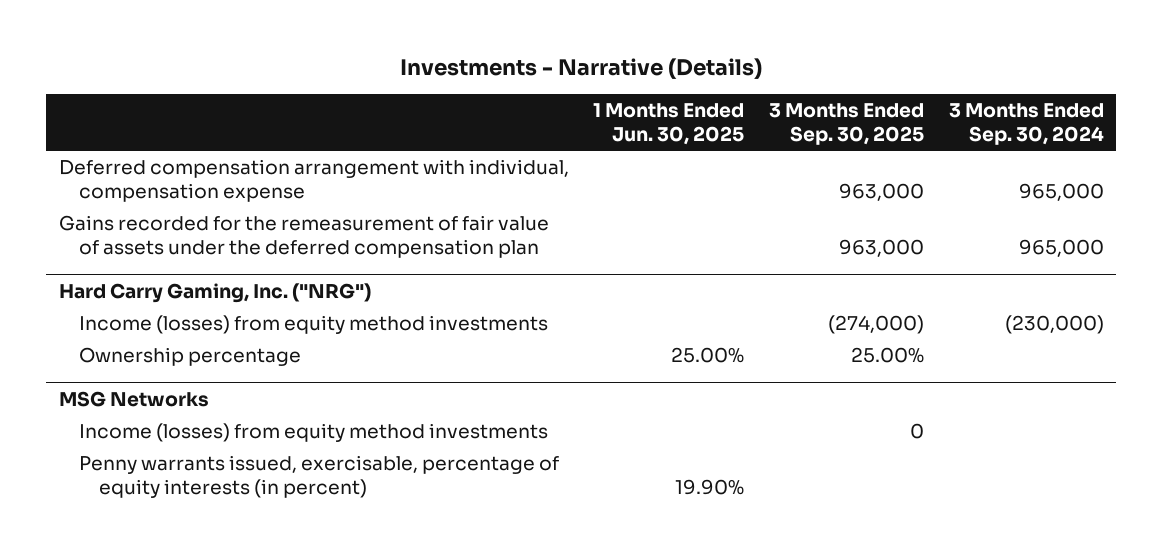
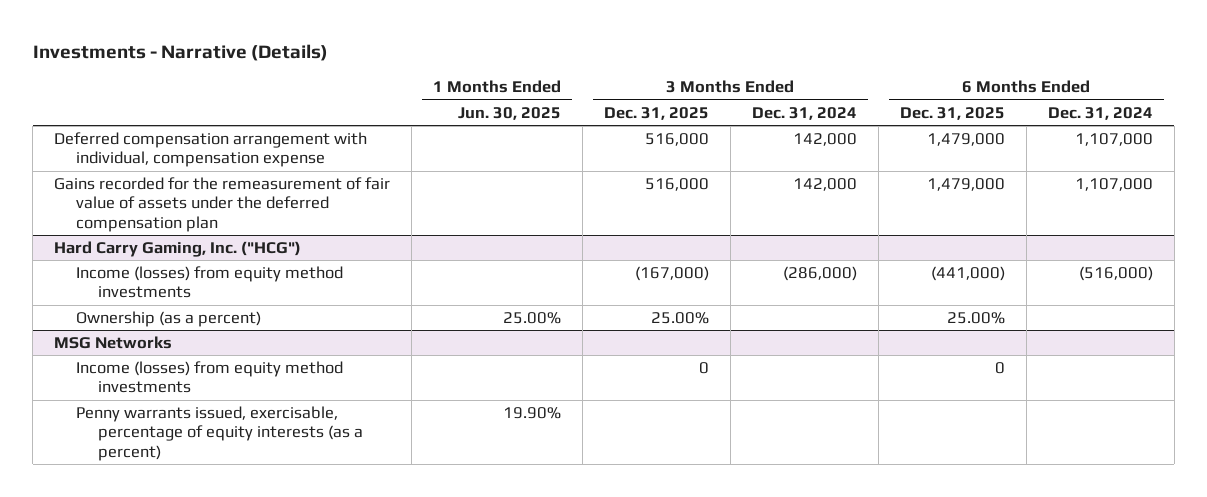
- | 1 Months Ended Jun. 30, 2025 | 3 Months Ended Sep. 30, 2025 | 3 Months Ended Sep. 30, 2024
+ | 1 Months Ended Jun. 30, 2025 | 3 Months Ended Dec. 31, 2025 | 3 Months Ended Dec. 31, 2024 | 6 Months Ended Dec. 31, 2025 | 6 Months Ended Dec. 31, 2024
- Hard Carry Gaming, Inc. ("NRG")
- Income (losses) from equity method investments | | (274,000) | (230,000)
- Ownership percentage | 25.00% | 25.00% |
+ Hard Carry Gaming, Inc. ("HCG")
+ Income (losses) from equity method investments | | (167,000) | (286,000) | (441,000) | (516,000)
+ Ownership (as a percent) | 25.00% | 25.00% | | 25.00% |
@ MSG Networks
- Penny warrants issued, exercisable, percentage of equity interests (in percent) | 19.90% | |
+ Penny warrants issued, exercisable, percentage of equity interests (as a percent) | 19.90% | | | |

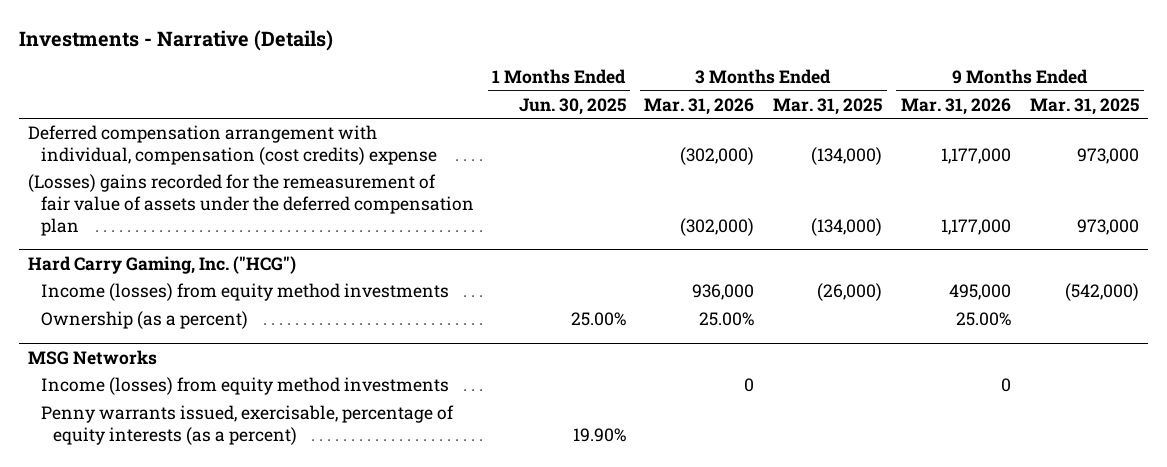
- | 1 Months Ended Jun. 30, 2025 | 3 Months Ended Dec. 31, 2025 | 3 Months Ended Dec. 31, 2024 | 6 Months Ended Dec. 31, 2025 | 6 Months Ended Dec. 31, 2024
+ | 1 Months Ended Jun. 30, 2025 | 3 Months Ended Mar. 31, 2026 | 3 Months Ended Mar. 31, 2025 | 9 Months Ended Mar. 31, 2026 | 9 Months Ended Mar. 31, 2025
- Deferred compensation arrangement with individual, compensation expense | | 516,000 | 142,000 | 1,479,000 | 1,107,000
- Gains recorded for the remeasurement of fair value of assets under the deferred compensation plan | | 516,000 | 142,000 | 1,479,000 | 1,107,000
+ Deferred compensation arrangement with individual, compensation (cost credits) expense | | (302,000) | (134,000) | 1,177,000 | 973,000
+ (Losses) gains recorded for the remeasurement of fair value of assets under the deferred compensation plan | | (302,000) | (134,000) | 1,177,000 | 973,000

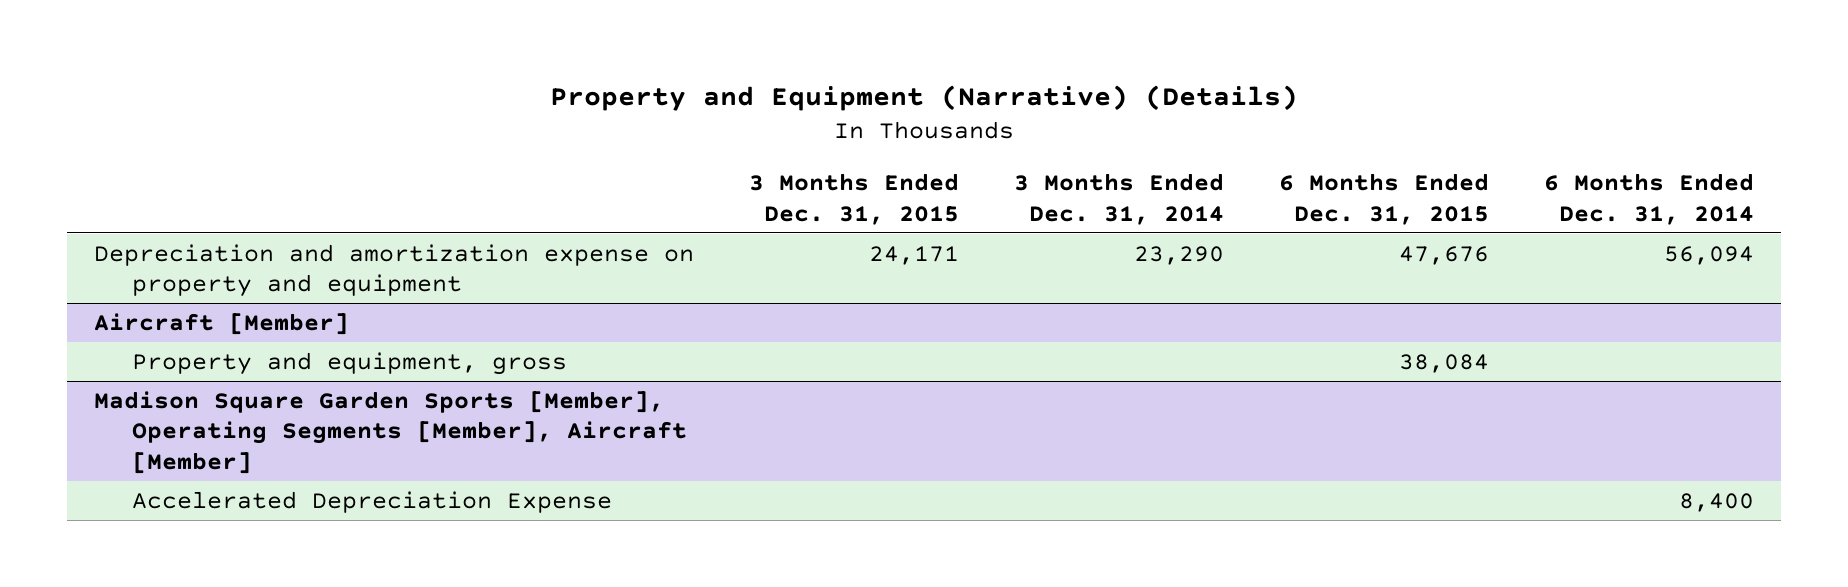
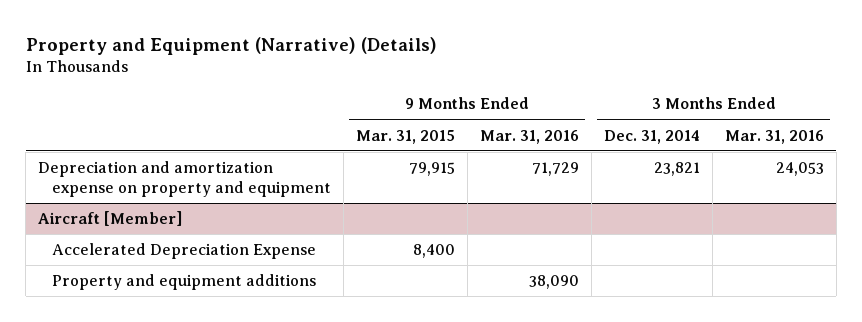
- | 3 Months Ended Dec. 31, 2015 | 3 Months Ended Dec. 31, 2014 | 6 Months Ended Dec. 31, 2015 | 6 Months Ended Dec. 31, 2014
+ | 9 Months Ended Mar. 31, 2015 | 9 Months Ended Mar. 31, 2016 | 3 Months Ended Dec. 31, 2014 | 3 Months Ended Mar. 31, 2016
- Depreciation and amortization expense on property and equipment | 24,171 | 23,290 | 47,676 | 56,094
+ Depreciation and amortization expense on property and equipment | 79,915 | 71,729 | 23,821 | 24,053
@ Aircraft [Member]
- Property and equipment, gross | | | 38,084 |
- Madison Square Garden Sports [Member], Operating Segments [Member], Aircraft [Member]
- Accelerated Depreciation Expense | | | | 8,400
@ Aircraft [Member]
+ Accelerated Depreciation Expense | 8,400 | | |
+ Property and equipment additions | | 38,090 | |

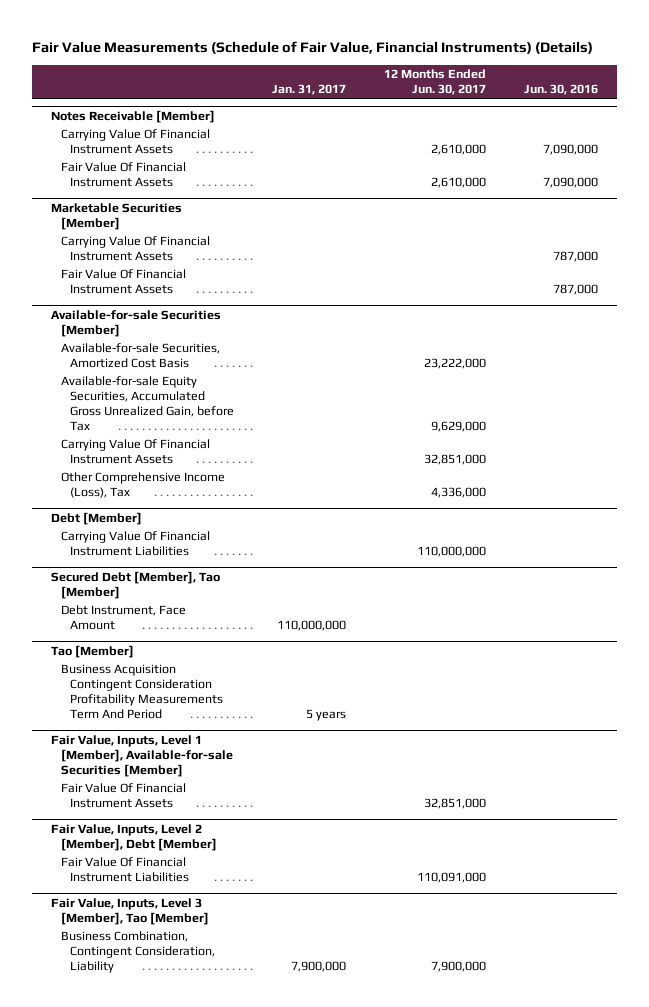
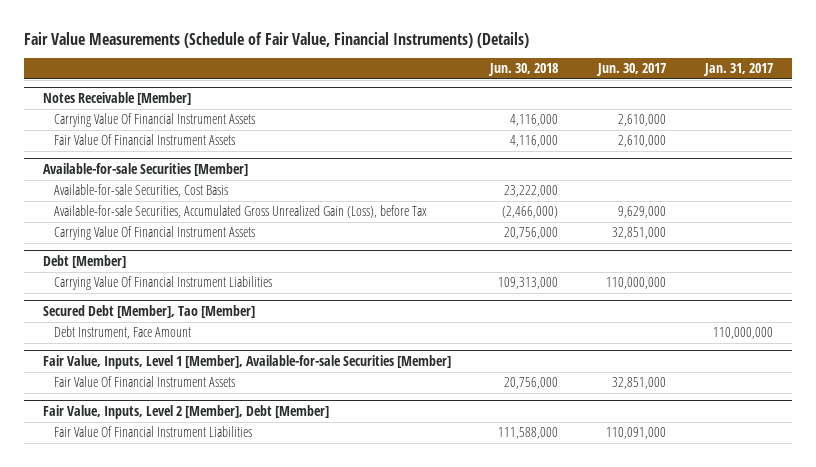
- | Jan. 31, 2017 | 12 Months Ended Jun. 30, 2017 | Jun. 30, 2016
+ | Jun. 30, 2018 | Jun. 30, 2017 | Jan. 31, 2017
- Marketable Securities [Member]
- Carrying Value Of Financial Instrument Assets | | | 787,000
- Fair Value Of Financial Instrument Assets | | | 787,000
@ Available-for-sale Securities [Member]
- Available-for-sale Securities, Amortized Cost Basis | | 23,222,000 |
- Available-for-sale Equity Securities, Accumulated Gross Unrealized Gain, before Tax | | 9,629,000 |
+ Available-for-sale Securities, Cost Basis | 23,222,000 | |
+ Available-for-sale Securities, Accumulated Gross Unrealized Gain (Loss), before Tax | (2,466,000) | 9,629,000 |
- Other Comprehensive Income (Loss), Tax | | 4,336,000 |
- Tao [Member]
- Business Acquisition Contingent Consideration Profitability Measurements Term And Period | 5 years | |
- Fair Value, Inputs, Level 3 [Member], Tao [Member]
- Business Combination, Contingent Consideration, Liability | 7,900,000 | 7,900,000 |

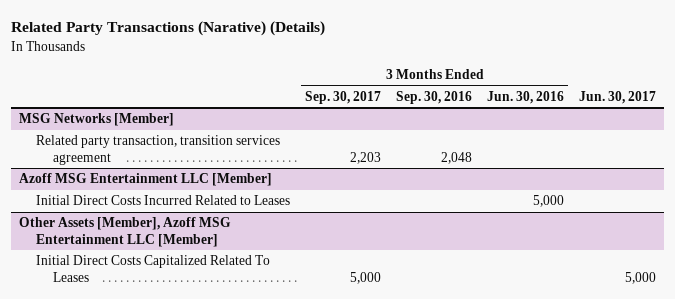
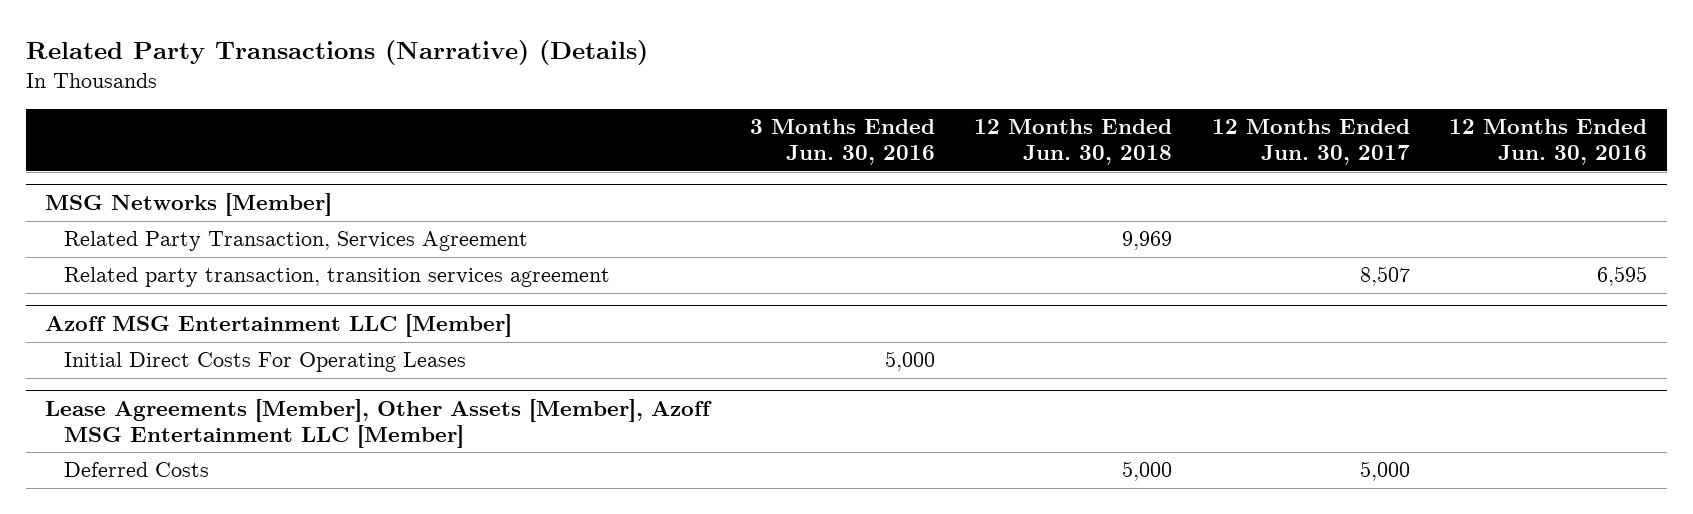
- Related Party Transactions (Narative) (Details)
+ Related Party Transactions (Narrative) (Details)
- | 3 Months Ended Sep. 30, 2017 | 3 Months Ended Sep. 30, 2016 | 3 Months Ended Jun. 30, 2016 | Jun. 30, 2017
+ | 3 Months Ended Jun. 30, 2016 | 12 Months Ended Jun. 30, 2018 | 12 Months Ended Jun. 30, 2017 | 12 Months Ended Jun. 30, 2016
@ MSG Networks [Member]
+ Related Party Transaction, Services Agreement | | 9,969 | |
@ Azoff MSG Entertainment LLC [Member]
- Initial Direct Costs Incurred Related to Leases | | | 5,000 |
- Other Assets [Member], Azoff MSG Entertainment LLC [Member]
- Initial Direct Costs Capitalized Related To Leases | 5,000 | | | 5,000
@ Azoff MSG Entertainment LLC [Member]
+ Initial Direct Costs For Operating Leases | 5,000 | | |
+ Lease Agreements [Member], Other Assets [Member], Azoff MSG Entertainment LLC [Member]
+ Deferred Costs | | 5,000 | 5,000 |

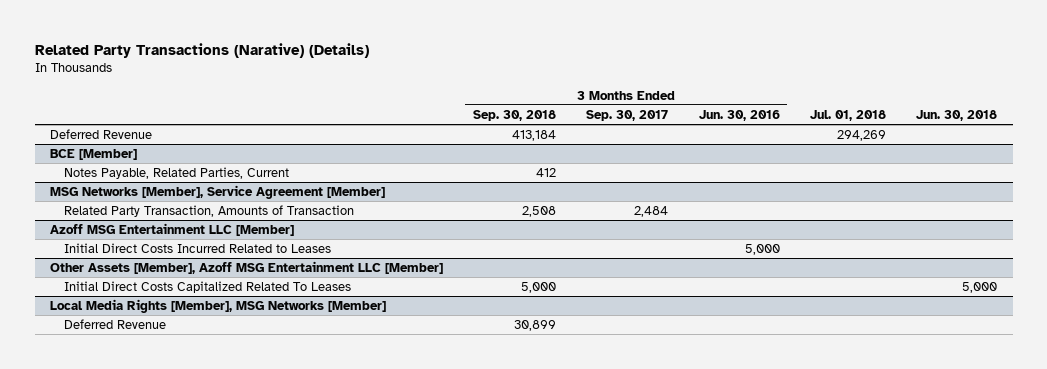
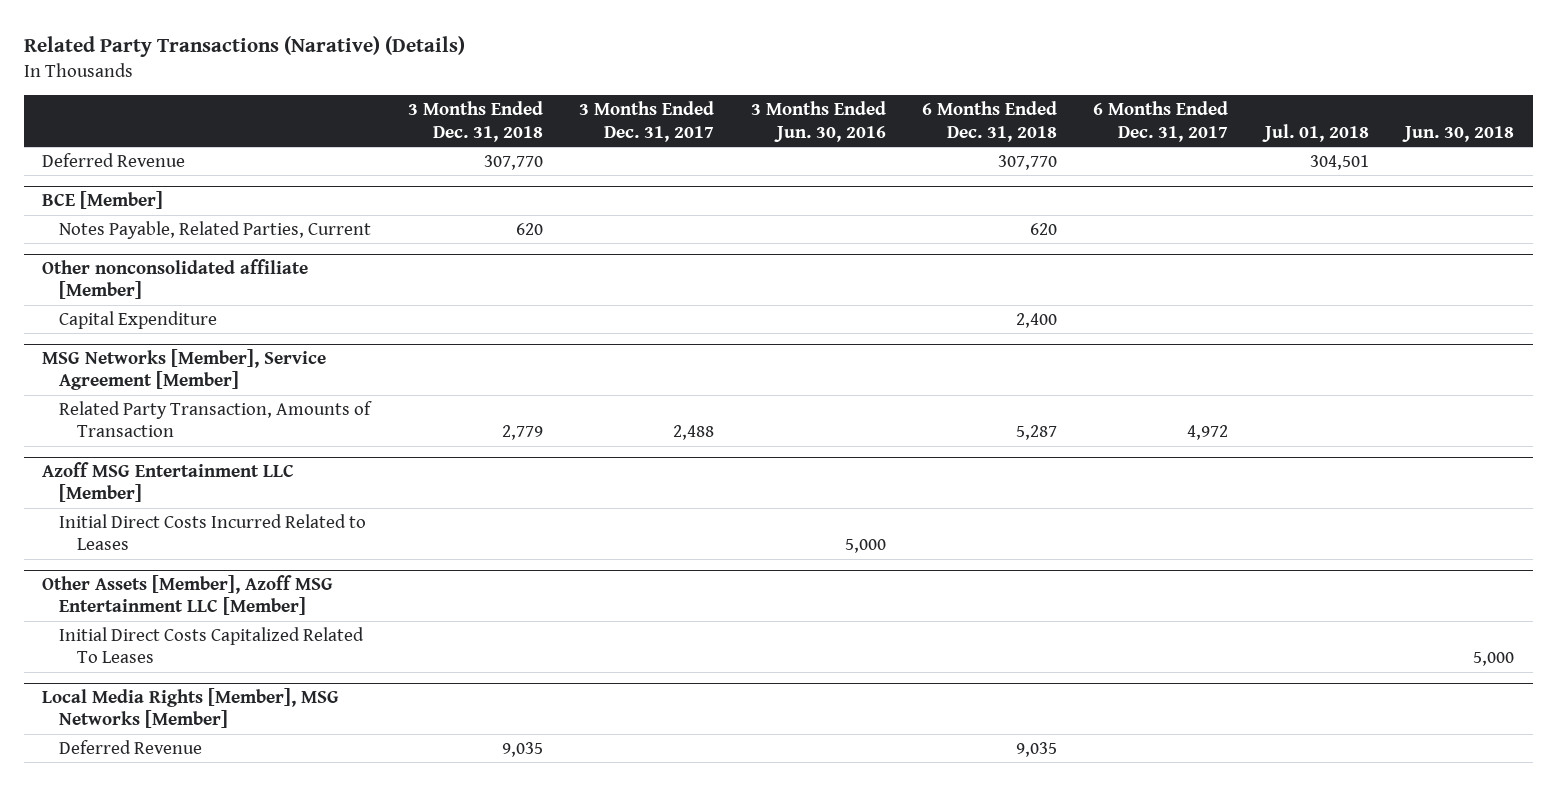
- | 3 Months Ended Sep. 30, 2018 | 3 Months Ended Sep. 30, 2017 | 3 Months Ended Jun. 30, 2016 | Jul. 01, 2018 | Jun. 30, 2018
+ | 3 Months Ended Dec. 31, 2018 | 3 Months Ended Dec. 31, 2017 | 3 Months Ended Jun. 30, 2016 | 6 Months Ended Dec. 31, 2018 | 6 Months Ended Dec. 31, 2017 | Jul. 01, 2018 | Jun. 30, 2018
- Deferred Revenue | 413,184 | | | 294,269 |
+ Deferred Revenue | 307,770 | | | 307,770 | | 304,501 |
+ Other nonconsolidated affiliate [Member]
+ Capital Expenditure | | | | 2,400 | | |

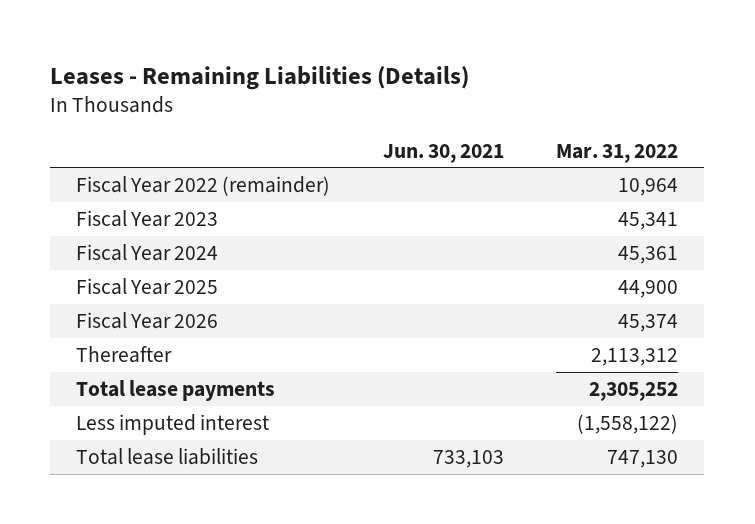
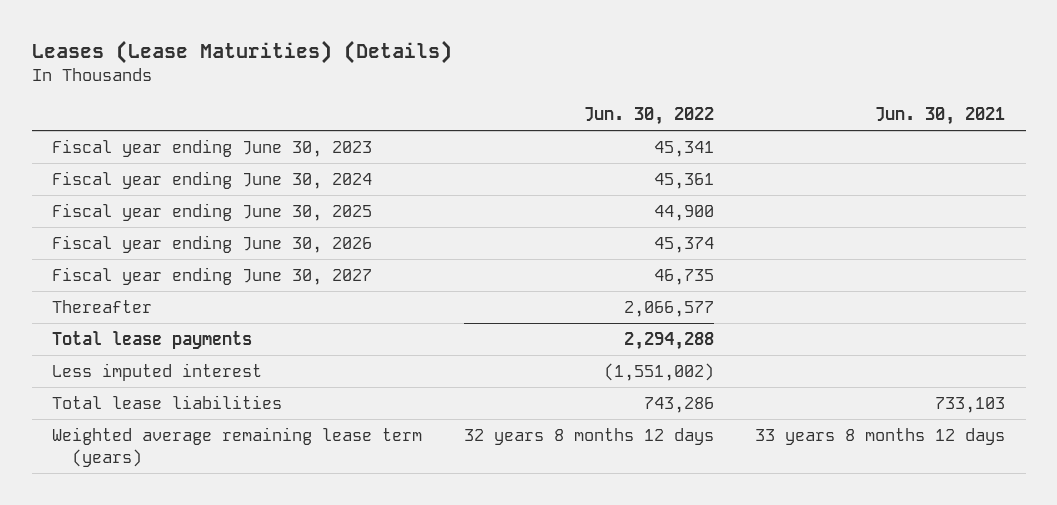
- Leases - Remaining Liabilities (Details)
+ Leases (Lease Maturities) (Details)
- | Jun. 30, 2021 | Mar. 31, 2022
+ | Jun. 30, 2022 | Jun. 30, 2021
- Fiscal Year 2022 (remainder) | | 10,964
- Fiscal Year 2023 | | 45,341
- Fiscal Year 2024 | | 45,361
- Fiscal Year 2025 | | 44,900
- Fiscal Year 2026 | | 45,374
+ Fiscal year ending June 30, 2023 | 45,341 |
+ Fiscal year ending June 30, 2024 | 45,361 |
+ Fiscal year ending June 30, 2025 | 44,900 |
+ Fiscal year ending June 30, 2026 | 45,374 |
+ Fiscal year ending June 30, 2027 | 46,735 |
+ Weighted average remaining lease term (years) | 32 years 8 months 12 days | 33 years 8 months 12 days

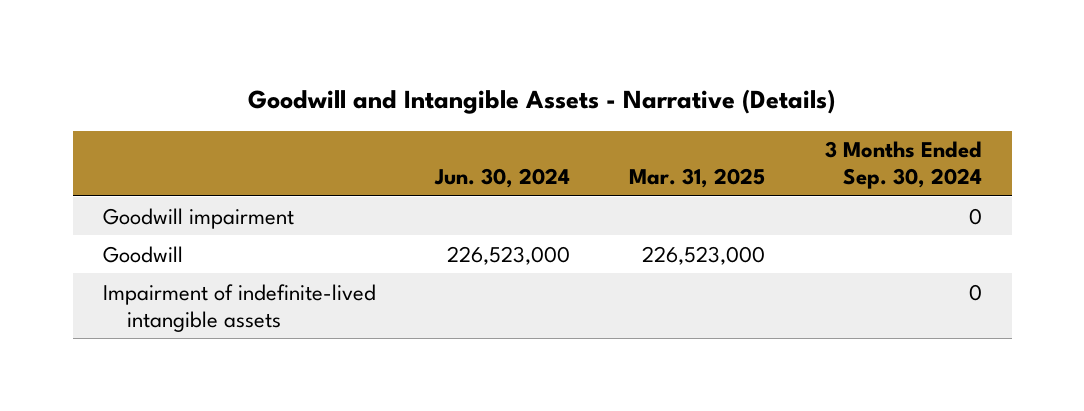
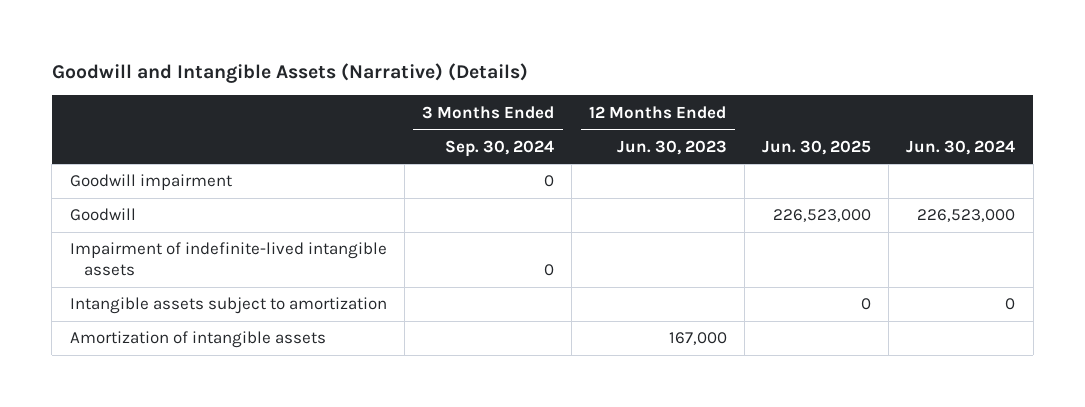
- Goodwill and Intangible Assets - Narrative (Details)
+ Goodwill and Intangible Assets (Narrative) (Details)
- | Jun. 30, 2024 | Mar. 31, 2025 | 3 Months Ended Sep. 30, 2024
+ | 3 Months Ended Sep. 30, 2024 | 12 Months Ended Jun. 30, 2023 | Jun. 30, 2025 | Jun. 30, 2024
+ Intangible assets subject to amortization | | | 0 | 0
+ Amortization of intangible assets | | 167,000 | |

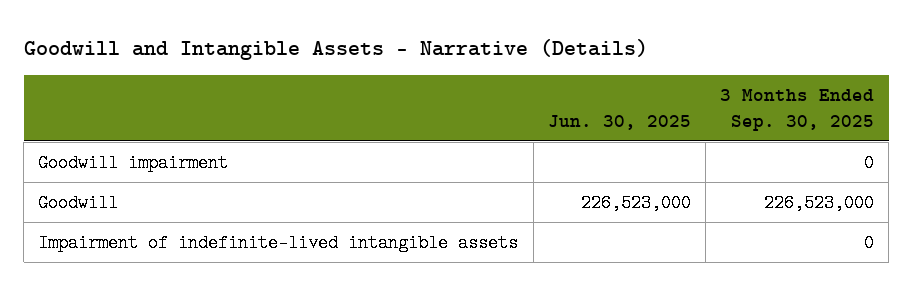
- Goodwill and Intangible Assets (Narrative) (Details)
+ Goodwill and Intangible Assets - Narrative (Details)
- | 3 Months Ended Sep. 30, 2024 | 12 Months Ended Jun. 30, 2023 | Jun. 30, 2025 | Jun. 30, 2024
+ | Jun. 30, 2025 | 3 Months Ended Sep. 30, 2025
- Intangible assets subject to amortization | | | 0 | 0
- Amortization of intangible assets | | 167,000 | |

